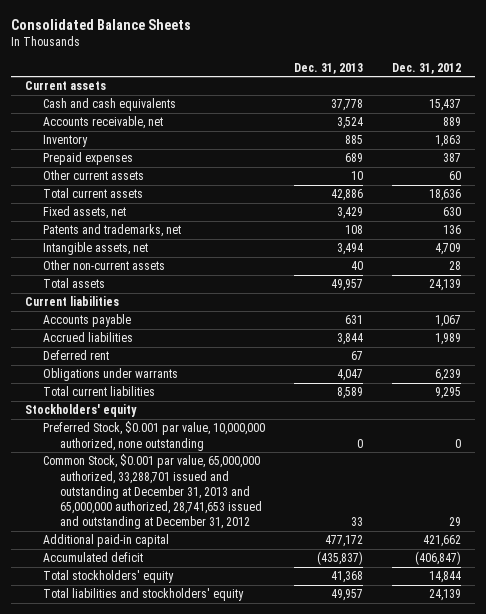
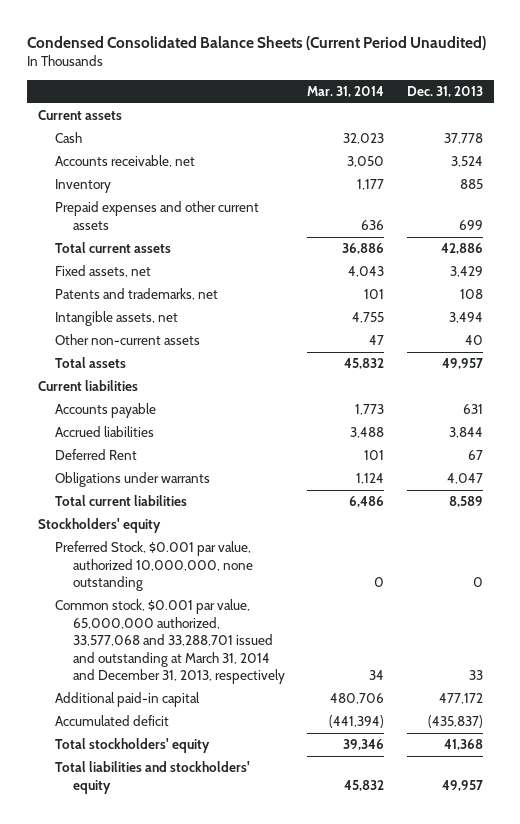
- Consolidated Balance Sheets
+ Condensed Consolidated Balance Sheets (Current Period Unaudited)
- | Dec. 31, 2013 | Dec. 31, 2012
+ | Mar. 31, 2014 | Dec. 31, 2013
- Cash and cash equivalents | 37,778 | 15,437
+ Cash | 32,023 | 37,778
- Prepaid expenses | 689 | 387
- Other current assets | 10 | 60
+ Prepaid expenses and other current assets | 636 | 699
- Deferred rent | 67 |
+ Deferred Rent | 101 | 67
- Preferred Stock, $0.001 par value, 10,000,000 authorized, none outstanding | 0 | 0
- Common Stock, $0.001 par value, 65,000,000 authorized, 33,288,701 issued and outstanding at December 31, 2013 and 65,000,000 authorized, 28,741,653 issued and outstanding at December 31, 2012 | 33 | 29
+ Preferred Stock, $0.001 par value, authorized 10,000,000, none outstanding | 0 | 0
+ Common stock, $0.001 par value, 65,000,000 authorized, 33,577,068 and 33,288,701 issued and outstanding at March 31, 2014 and December 31, 2013, respectively | 34 | 33

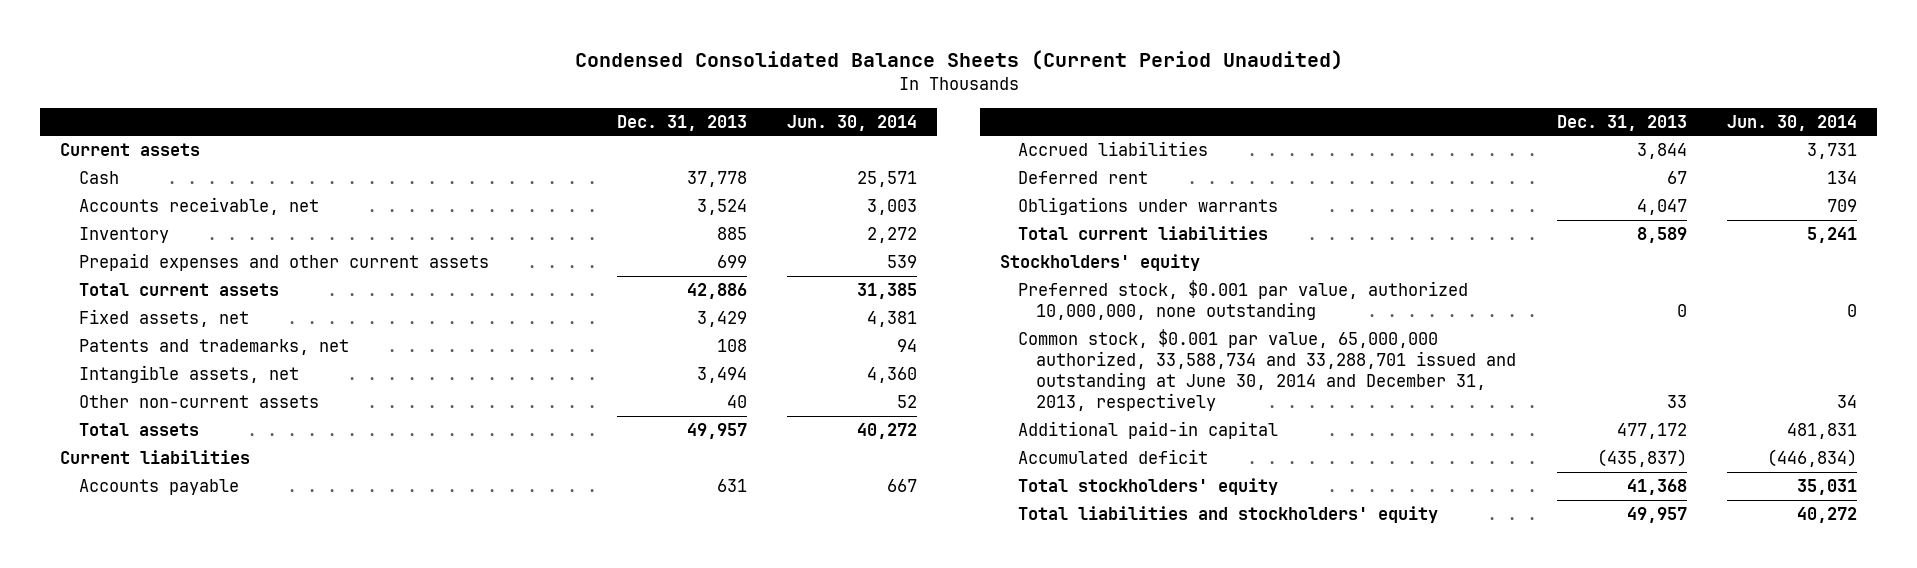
- | Mar. 31, 2014 | Dec. 31, 2013
+ | Dec. 31, 2013 | Jun. 30, 2014
- Deferred Rent | 101 | 67
+ Deferred rent | 67 | 134
- Preferred Stock, $0.001 par value, authorized 10,000,000, none outstanding | 0 | 0
- Common stock, $0.001 par value, 65,000,000 authorized, 33,577,068 and 33,288,701 issued and outstanding at March 31, 2014 and December 31, 2013, respectively | 34 | 33
+ Preferred stock, $0.001 par value, authorized 10,000,000, none outstanding | 0 | 0
+ Common stock, $0.001 par value, 65,000,000 authorized, 33,588,734 and 33,288,701 issued and outstanding at June 30, 2014 and December 31, 2013, respectively | 33 | 34

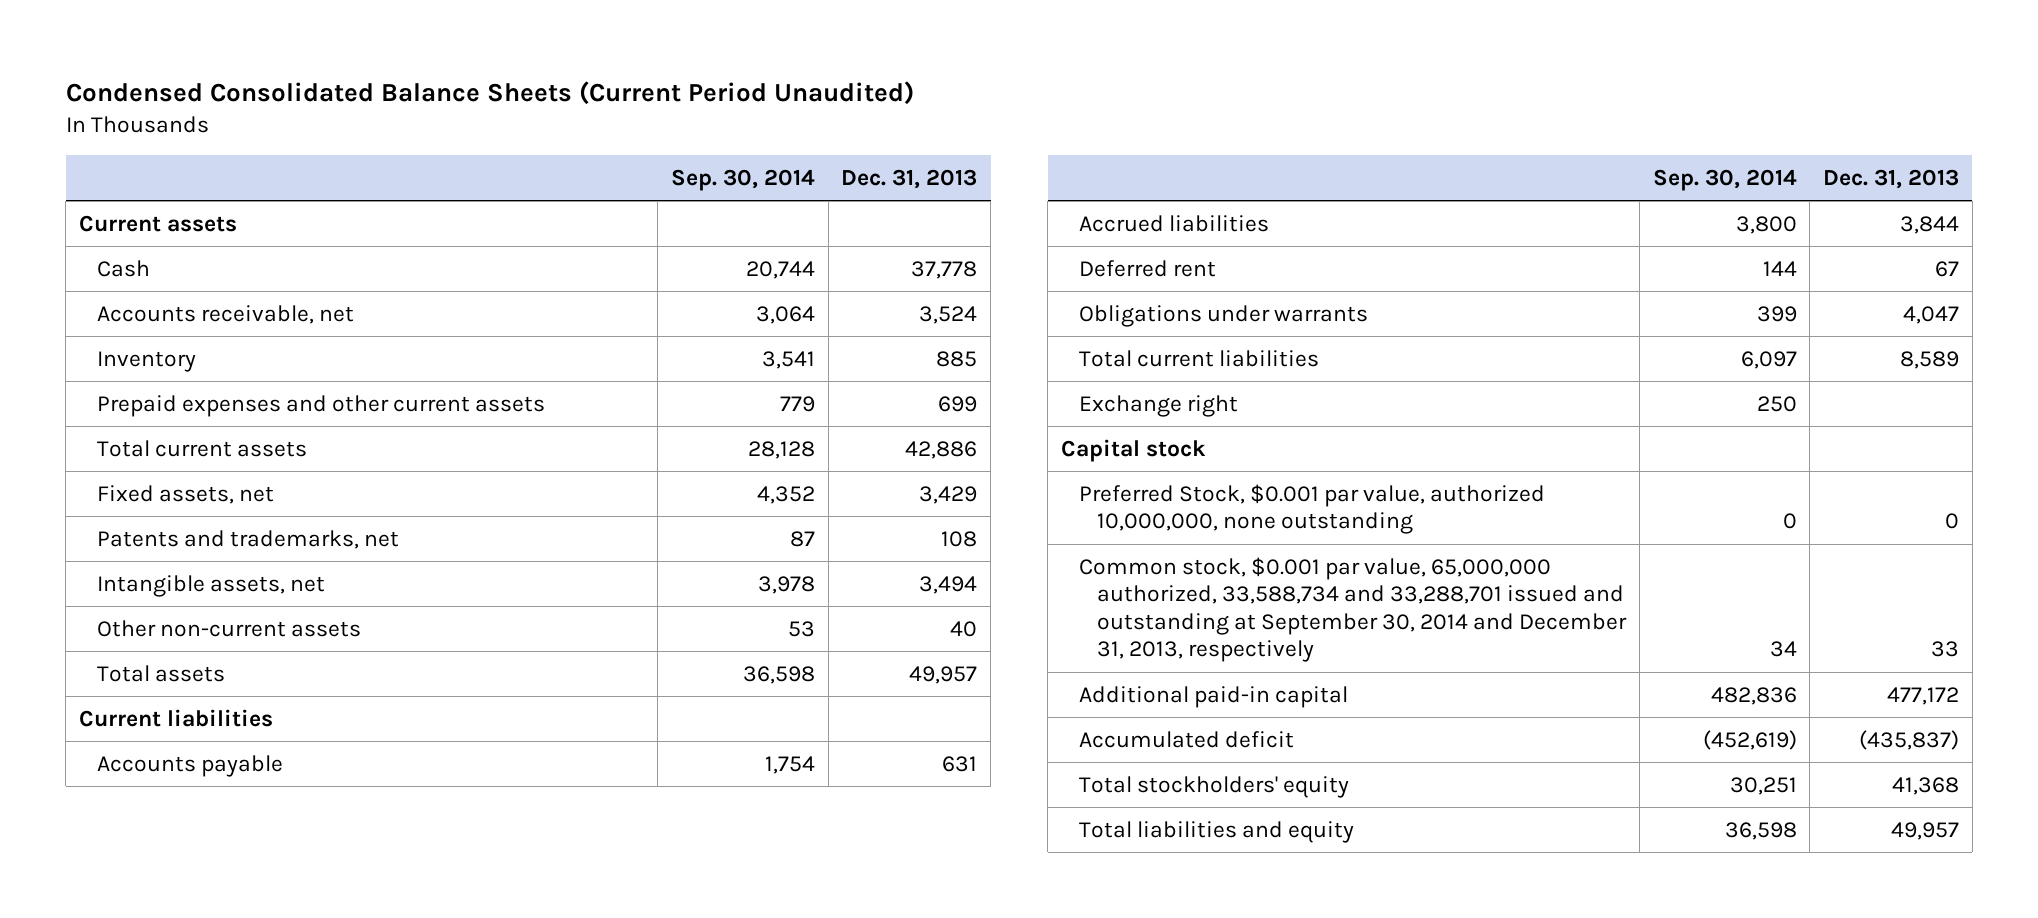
- | Dec. 31, 2013 | Jun. 30, 2014
+ | Sep. 30, 2014 | Dec. 31, 2013
- Stockholders' equity
- Preferred stock, $0.001 par value, authorized 10,000,000, none outstanding | 0 | 0
- Common stock, $0.001 par value, 65,000,000 authorized, 33,588,734 and 33,288,701 issued and outstanding at June 30, 2014 and December 31, 2013, respectively | 33 | 34
+ Exchange right | 250 |
+ Capital stock
+ Preferred Stock, $0.001 par value, authorized 10,000,000, none outstanding | 0 | 0
+ Common stock, $0.001 par value, 65,000,000 authorized, 33,588,734 and 33,288,701 issued and outstanding at September 30, 2014 and December 31, 2013, respectively | 34 | 33
- Total liabilities and stockholders' equity | 49,957 | 40,272
+ Total liabilities and equity | 36,598 | 49,957

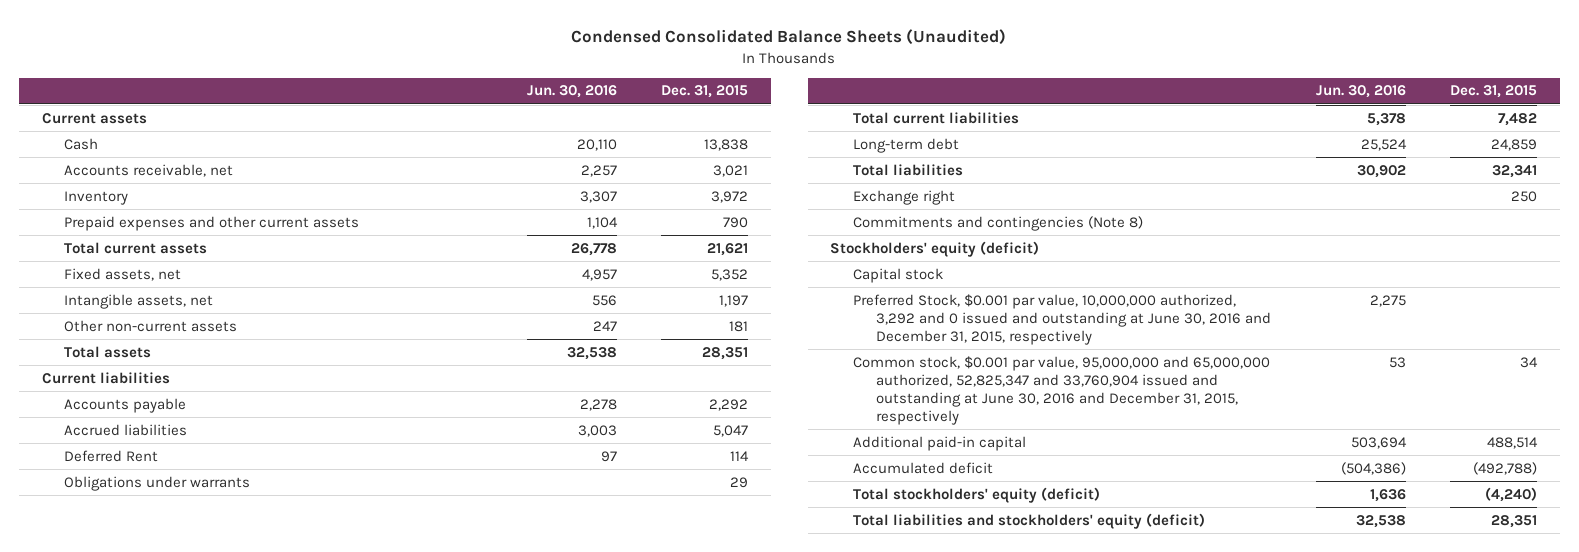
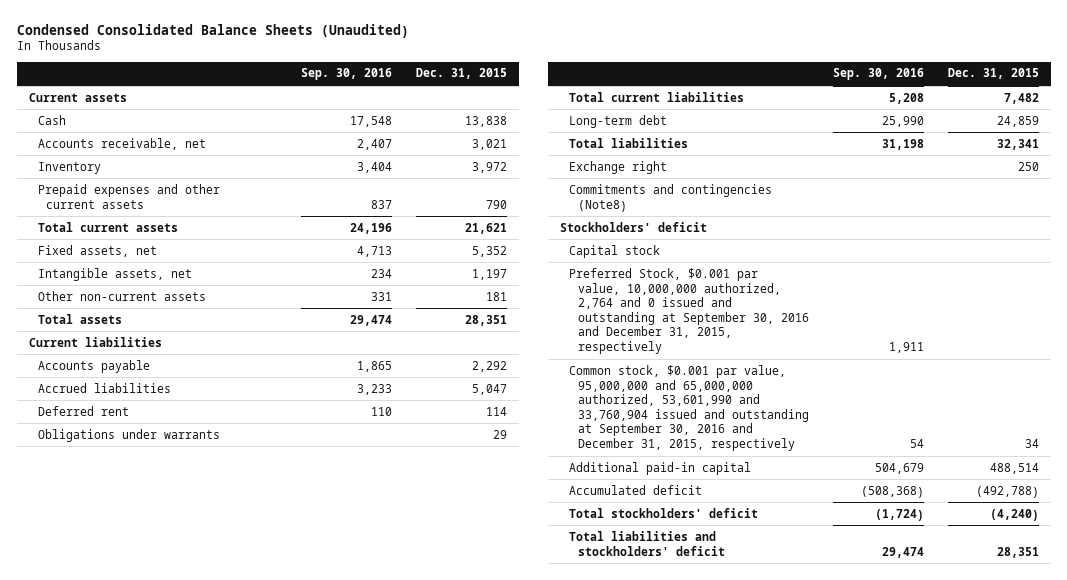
- | Jun. 30, 2016 | Dec. 31, 2015
+ | Sep. 30, 2016 | Dec. 31, 2015
- Deferred Rent | 97 | 114
+ Deferred rent | 110 | 114
- Commitments and contingencies (Note 8)
- Stockholders' equity (deficit)
+ Commitments and contingencies (Note8)
+ Stockholders' deficit
- Preferred Stock, $0.001 par value, 10,000,000 authorized, 3,292 and 0 issued and outstanding at June 30, 2016 and December 31, 2015, respectively | 2,275 |
- Common stock, $0.001 par value, 95,000,000 and 65,000,000 authorized, 52,825,347 and 33,760,904 issued and outstanding at June 30, 2016 and December 31, 2015, respectively | 53 | 34
+ Preferred Stock, $0.001 par value, 10,000,000 authorized, 2,764 and 0 issued and outstanding at September 30, 2016 and December 31, 2015, respectively | 1,911 |
+ Common stock, $0.001 par value, 95,000,000 and 65,000,000 authorized, 53,601,990 and 33,760,904 issued and outstanding at September 30, 2016 and December 31, 2015, respectively | 54 | 34
- Total stockholders' equity (deficit) | 1,636 | (4,240)
- Total liabilities and stockholders' equity (deficit) | 32,538 | 28,351
+ Total stockholders' deficit | (1,724) | (4,240)
+ Total liabilities and stockholders' deficit | 29,474 | 28,351

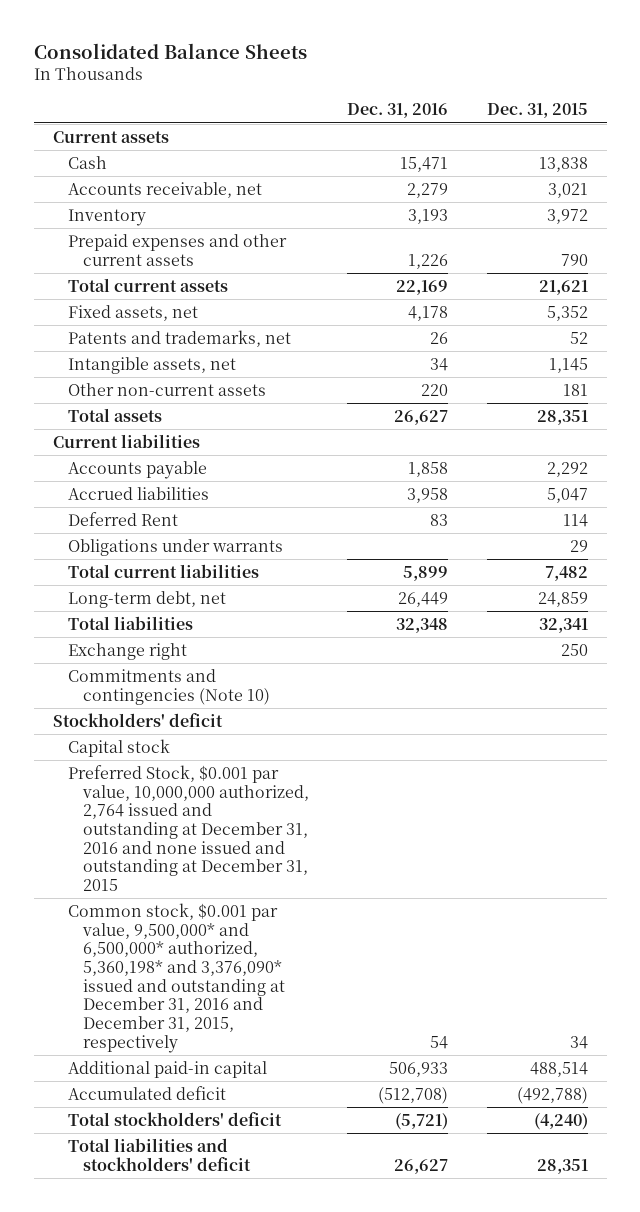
- Condensed Consolidated Balance Sheets (Unaudited)
+ Consolidated Balance Sheets
- | Sep. 30, 2016 | Dec. 31, 2015
+ | Dec. 31, 2016 | Dec. 31, 2015
- Intangible assets, net | 234 | 1,197
+ Patents and trademarks, net | 26 | 52
+ Intangible assets, net | 34 | 1,145
- Deferred rent | 110 | 114
+ Deferred Rent | 83 | 114
- Long-term debt | 25,990 | 24,859
+ Long-term debt, net | 26,449 | 24,859
- Commitments and contingencies (Note8)
+ Commitments and contingencies (Note 10)
- Preferred Stock, $0.001 par value, 10,000,000 authorized, 2,764 and 0 issued and outstanding at September 30, 2016 and December 31, 2015, respectively | 1,911 |
- Common stock, $0.001 par value, 95,000,000 and 65,000,000 authorized, 53,601,990 and 33,760,904 issued and outstanding at September 30, 2016 and December 31, 2015, respectively | 54 | 34
+ Preferred Stock, $0.001 par value, 10,000,000 authorized, 2,764 issued and outstanding at December 31, 2016 and none issued and outstanding at December 31, 2015
+ Common stock, $0.001 par value, 9,500,000* and 6,500,000* authorized, 5,360,198* and 3,376,090* issued and outstanding at December 31, 2016 and December 31, 2015, respectively | 54 | 34

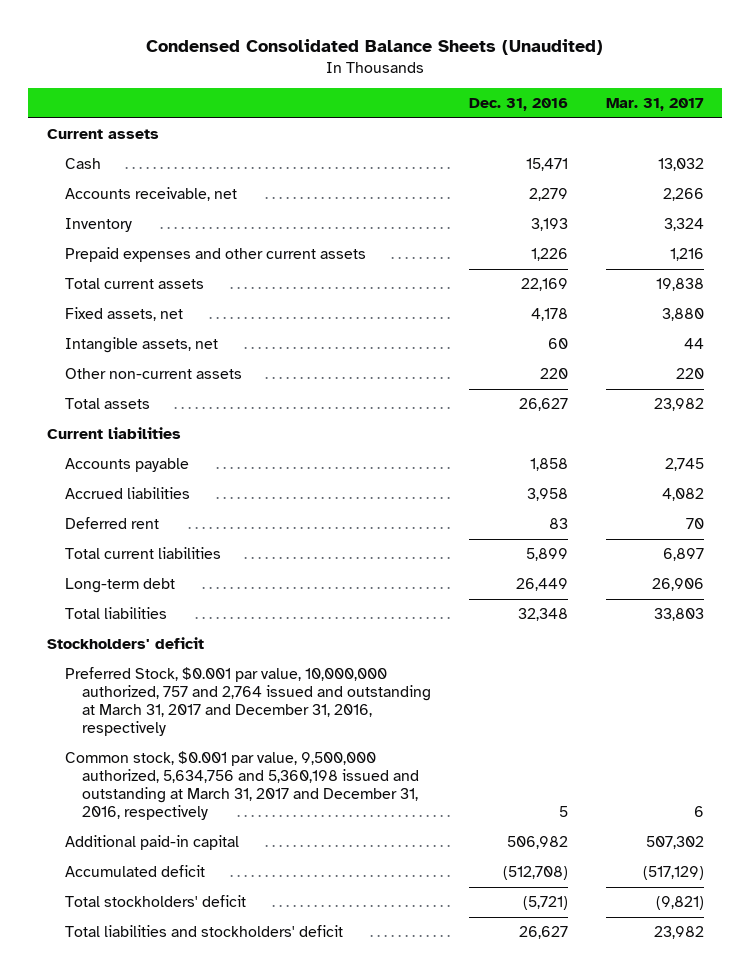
- Consolidated Balance Sheets
+ Condensed Consolidated Balance Sheets (Unaudited)
- | Dec. 31, 2016 | Dec. 31, 2015
+ | Dec. 31, 2016 | Mar. 31, 2017
- Patents and trademarks, net | 26 | 52
- Intangible assets, net | 34 | 1,145
+ Intangible assets, net | 60 | 44
- Deferred Rent | 83 | 114
- Obligations under warrants | | 29
+ Deferred rent | 83 | 70
- Long-term debt, net | 26,449 | 24,859
+ Long-term debt | 26,449 | 26,906
- Exchange right | | 250
- Commitments and contingencies (Note 10)
- Capital stock
- Preferred Stock, $0.001 par value, 10,000,000 authorized, 2,764 issued and outstanding at December 31, 2016 and none issued and outstanding at December 31, 2015
- Common stock, $0.001 par value, 9,500,000* and 6,500,000* authorized, 5,360,198* and 3,376,090* issued and outstanding at December 31, 2016 and December 31, 2015, respectively | 54 | 34
- Additional paid-in capital | 506,933 | 488,514
+ Preferred Stock, $0.001 par value, 10,000,000 authorized, 757 and 2,764 issued and outstanding at March 31, 2017 and December 31, 2016, respectively
+ Common stock, $0.001 par value, 9,500,000 authorized, 5,634,756 and 5,360,198 issued and outstanding at March 31, 2017 and December 31, 2016, respectively | 5 | 6
+ Additional paid-in capital | 506,982 | 507,302

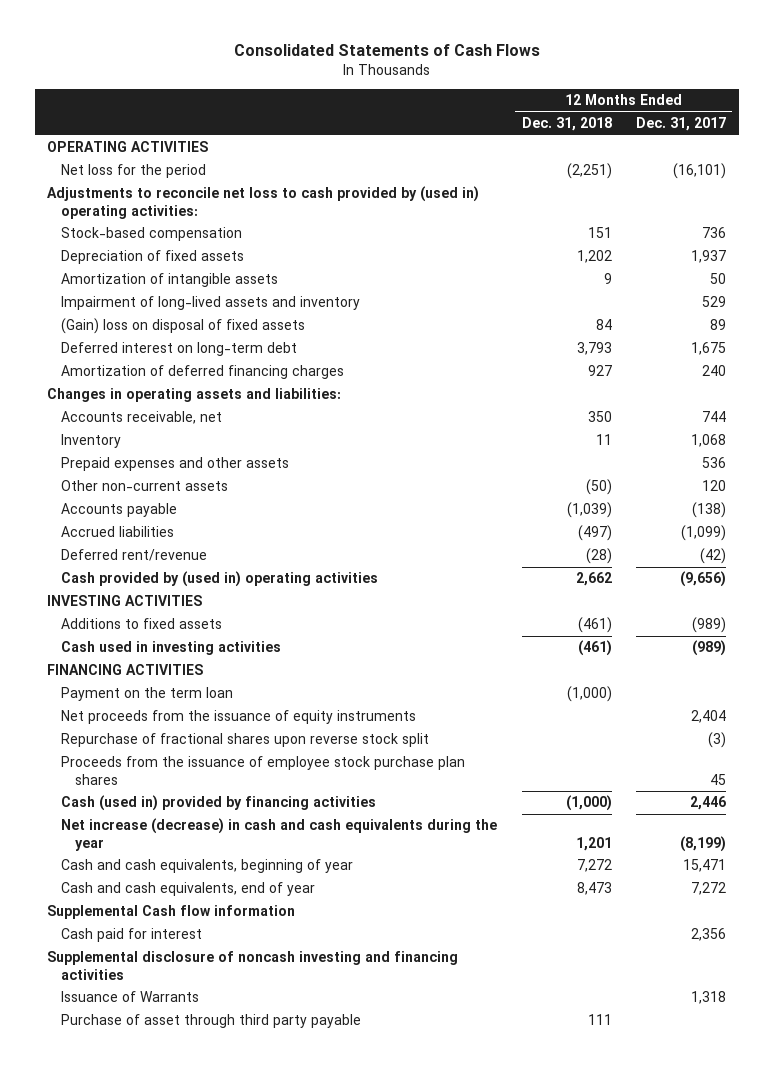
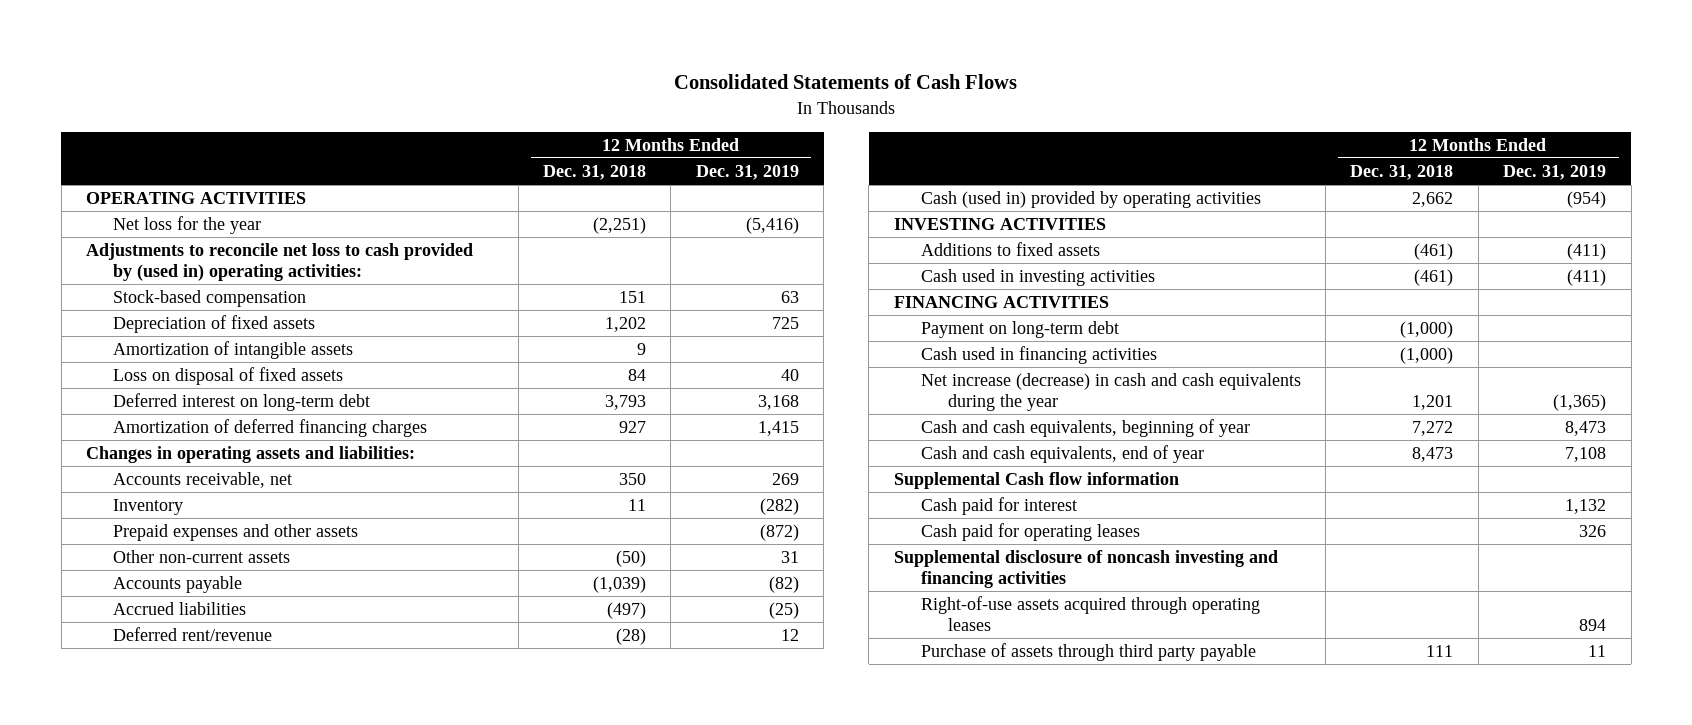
- | 12 Months Ended Dec. 31, 2018 | 12 Months Ended Dec. 31, 2017
+ | 12 Months Ended Dec. 31, 2018 | 12 Months Ended Dec. 31, 2019
- Net loss for the period | (2,251) | (16,101)
+ Net loss for the year | (2,251) | (5,416)
- Impairment of long-lived assets and inventory | | 529
- (Gain) loss on disposal of fixed assets | 84 | 89
+ Loss on disposal of fixed assets | 84 | 40
- Cash provided by (used in) operating activities | 2,662 | (9,656)
+ Cash (used in) provided by operating activities | 2,662 | (954)
- Payment on the term loan | (1,000) |
- Net proceeds from the issuance of equity instruments | | 2,404
- Repurchase of fractional shares upon reverse stock split | | (3)
- Proceeds from the issuance of employee stock purchase plan shares | | 45
- Cash (used in) provided by financing activities | (1,000) | 2,446
+ Payment on long-term debt | (1,000) |
+ Cash used in financing activities | (1,000) |
+ Cash paid for operating leases | | 326
- Issuance of Warrants | | 1,318
- Purchase of asset through third party payable | 111 |
+ Right-of-use assets acquired through operating leases | | 894
+ Purchase of assets through third party payable | 111 | 11

